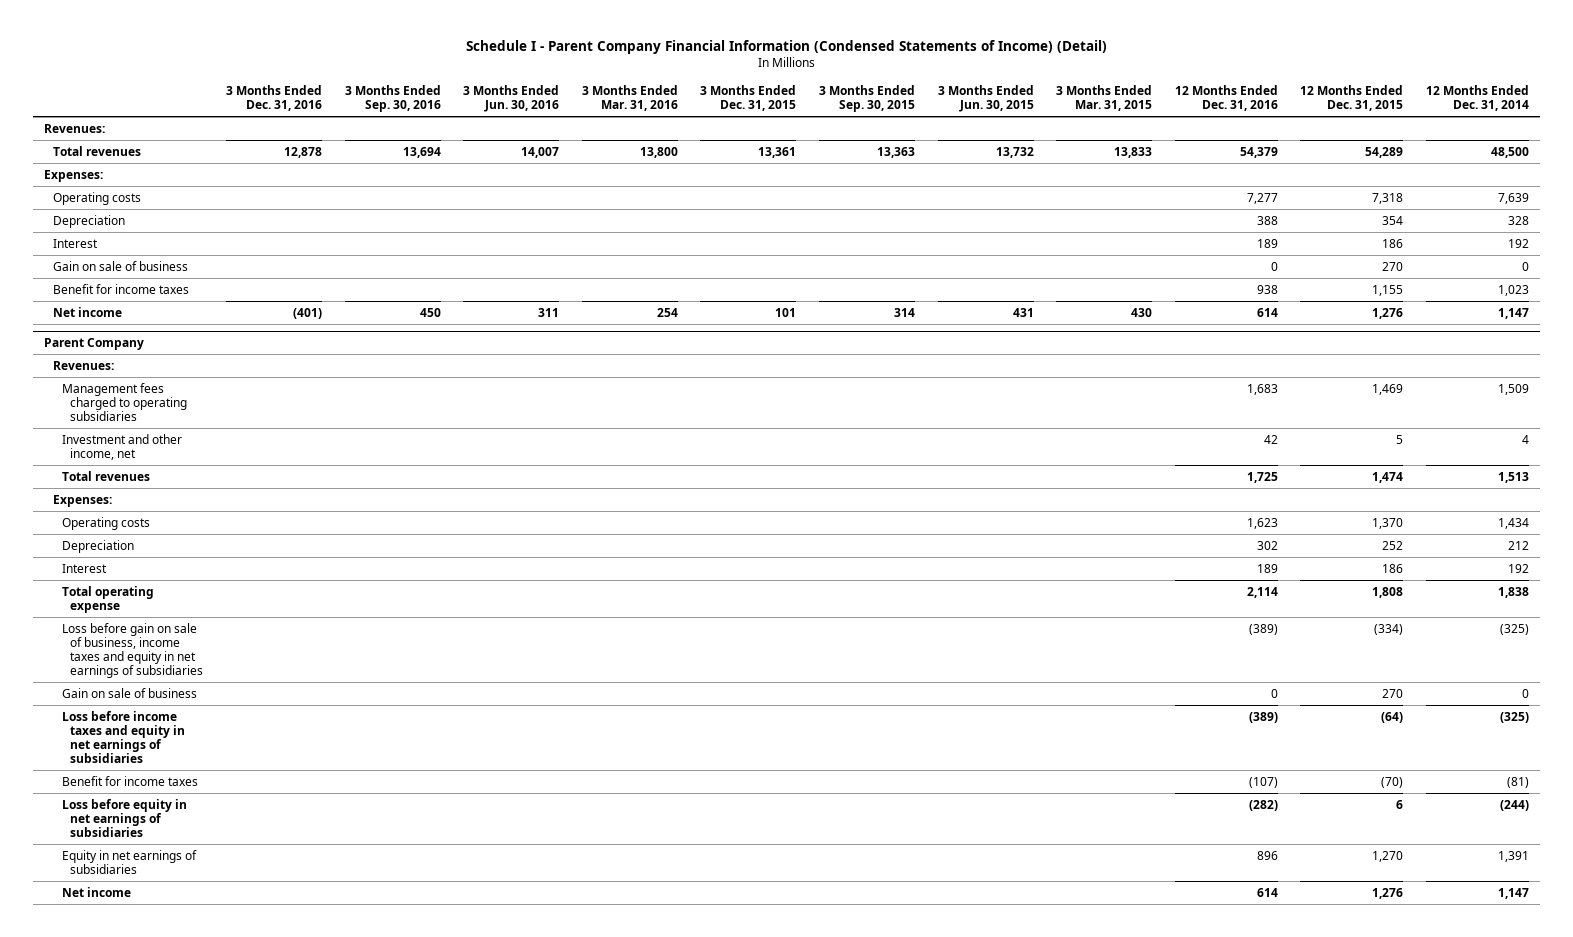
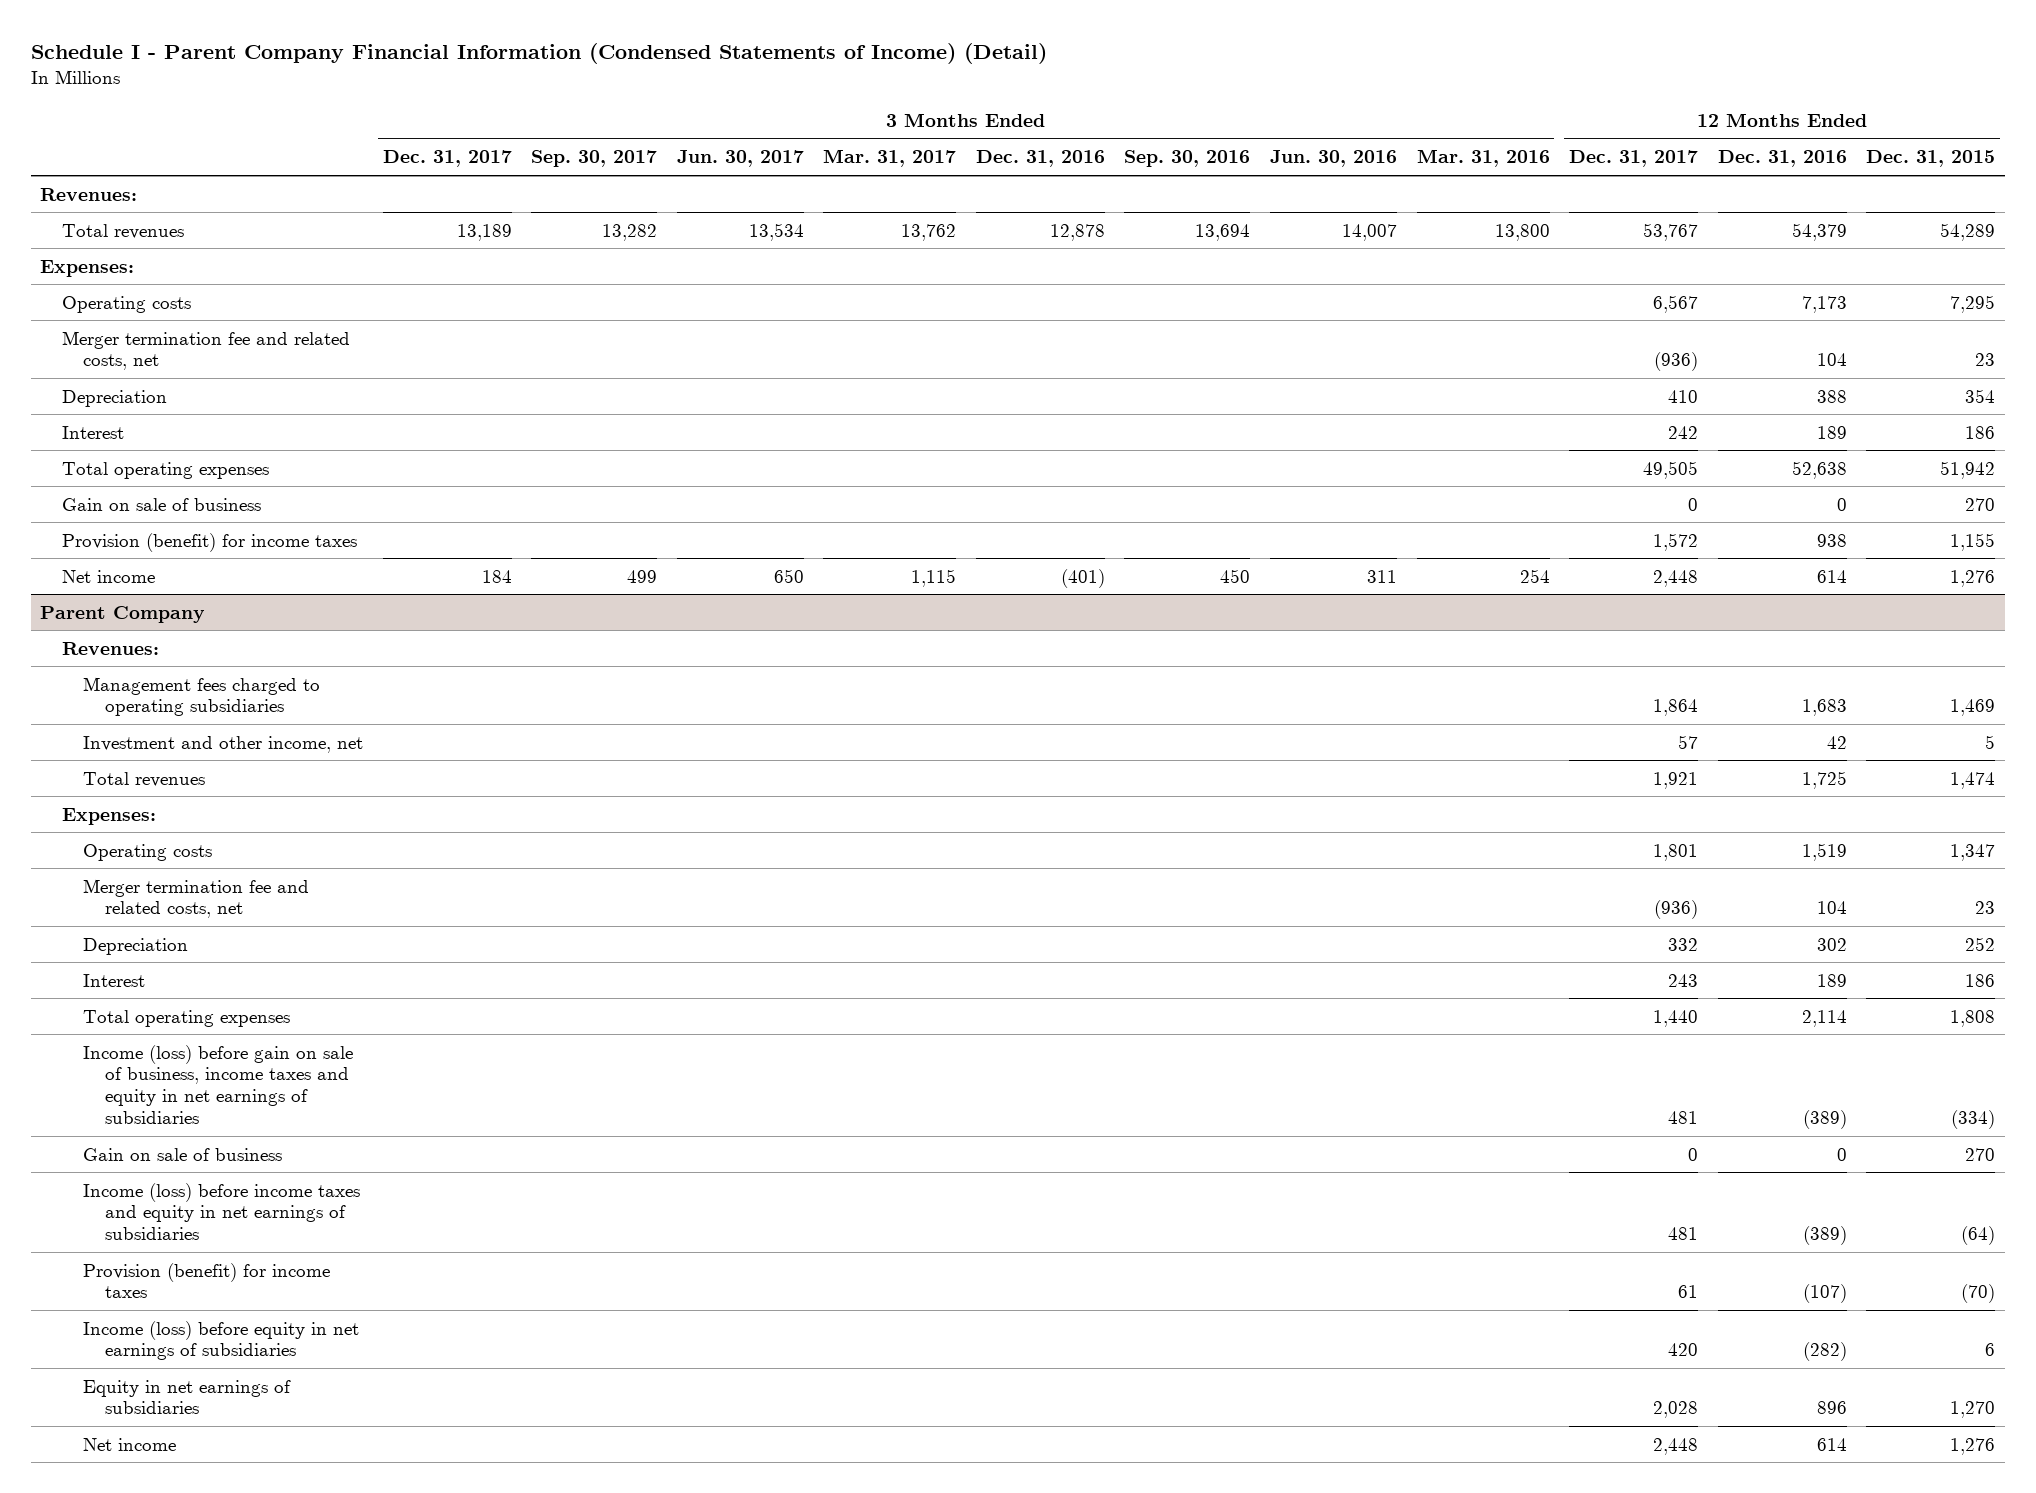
- | 3 Months Ended Dec. 31, 2016 | 3 Months Ended Sep. 30, 2016 | 3 Months Ended Jun. 30, 2016 | 3 Months Ended Mar. 31, 2016 | 3 Months Ended Dec. 31, 2015 | 3 Months Ended Sep. 30, 2015 | 3 Months Ended Jun. 30, 2015 | 3 Months Ended Mar. 31, 2015 | 12 Months Ended Dec. 31, 2016 | 12 Months Ended Dec. 31, 2015 | 12 Months Ended Dec. 31, 2014
+ | 3 Months Ended Dec. 31, 2017 | 3 Months Ended Sep. 30, 2017 | 3 Months Ended Jun. 30, 2017 | 3 Months Ended Mar. 31, 2017 | 3 Months Ended Dec. 31, 2016 | 3 Months Ended Sep. 30, 2016 | 3 Months Ended Jun. 30, 2016 | 3 Months Ended Mar. 31, 2016 | 12 Months Ended Dec. 31, 2017 | 12 Months Ended Dec. 31, 2016 | 12 Months Ended Dec. 31, 2015
- Operating costs | | | | | | | | | 7,277 | 7,318 | 7,639
+ Operating costs | | | | | | | | | 6,567 | 7,173 | 7,295
+ Merger termination fee and related costs, net | | | | | | | | | (936) | 104 | 23
+ Total operating expenses | | | | | | | | | 49,505 | 52,638 | 51,942
- Benefit for income taxes | | | | | | | | | 938 | 1,155 | 1,023
+ Provision (benefit) for income taxes | | | | | | | | | 1,572 | 938 | 1,155
@ Parent Company
- Operating costs | | | | | | | | | 1,623 | 1,370 | 1,434
+ Operating costs | | | | | | | | | 1,801 | 1,519 | 1,347
+ Merger termination fee and related costs, net | | | | | | | | | (936) | 104 | 23
- Total operating expense | | | | | | | | | 2,114 | 1,808 | 1,838
- Loss before gain on sale of business, income taxes and equity in net earnings of subsidiaries | | | | | | | | | (389) | (334) | (325)
+ Total operating expenses | | | | | | | | | 1,440 | 2,114 | 1,808
+ Income (loss) before gain on sale of business, income taxes and equity in net earnings of subsidiaries | | | | | | | | | 481 | (389) | (334)
- Loss before income taxes and equity in net earnings of subsidiaries | | | | | | | | | (389) | (64) | (325)
- Benefit for income taxes | | | | | | | | | (107) | (70) | (81)
- Loss before equity in net earnings of subsidiaries | | | | | | | | | (282) | 6 | (244)
+ Income (loss) before income taxes and equity in net earnings of subsidiaries | | | | | | | | | 481 | (389) | (64)
+ Provision (benefit) for income taxes | | | | | | | | | 61 | (107) | (70)
+ Income (loss) before equity in net earnings of subsidiaries | | | | | | | | | 420 | (282) | 6

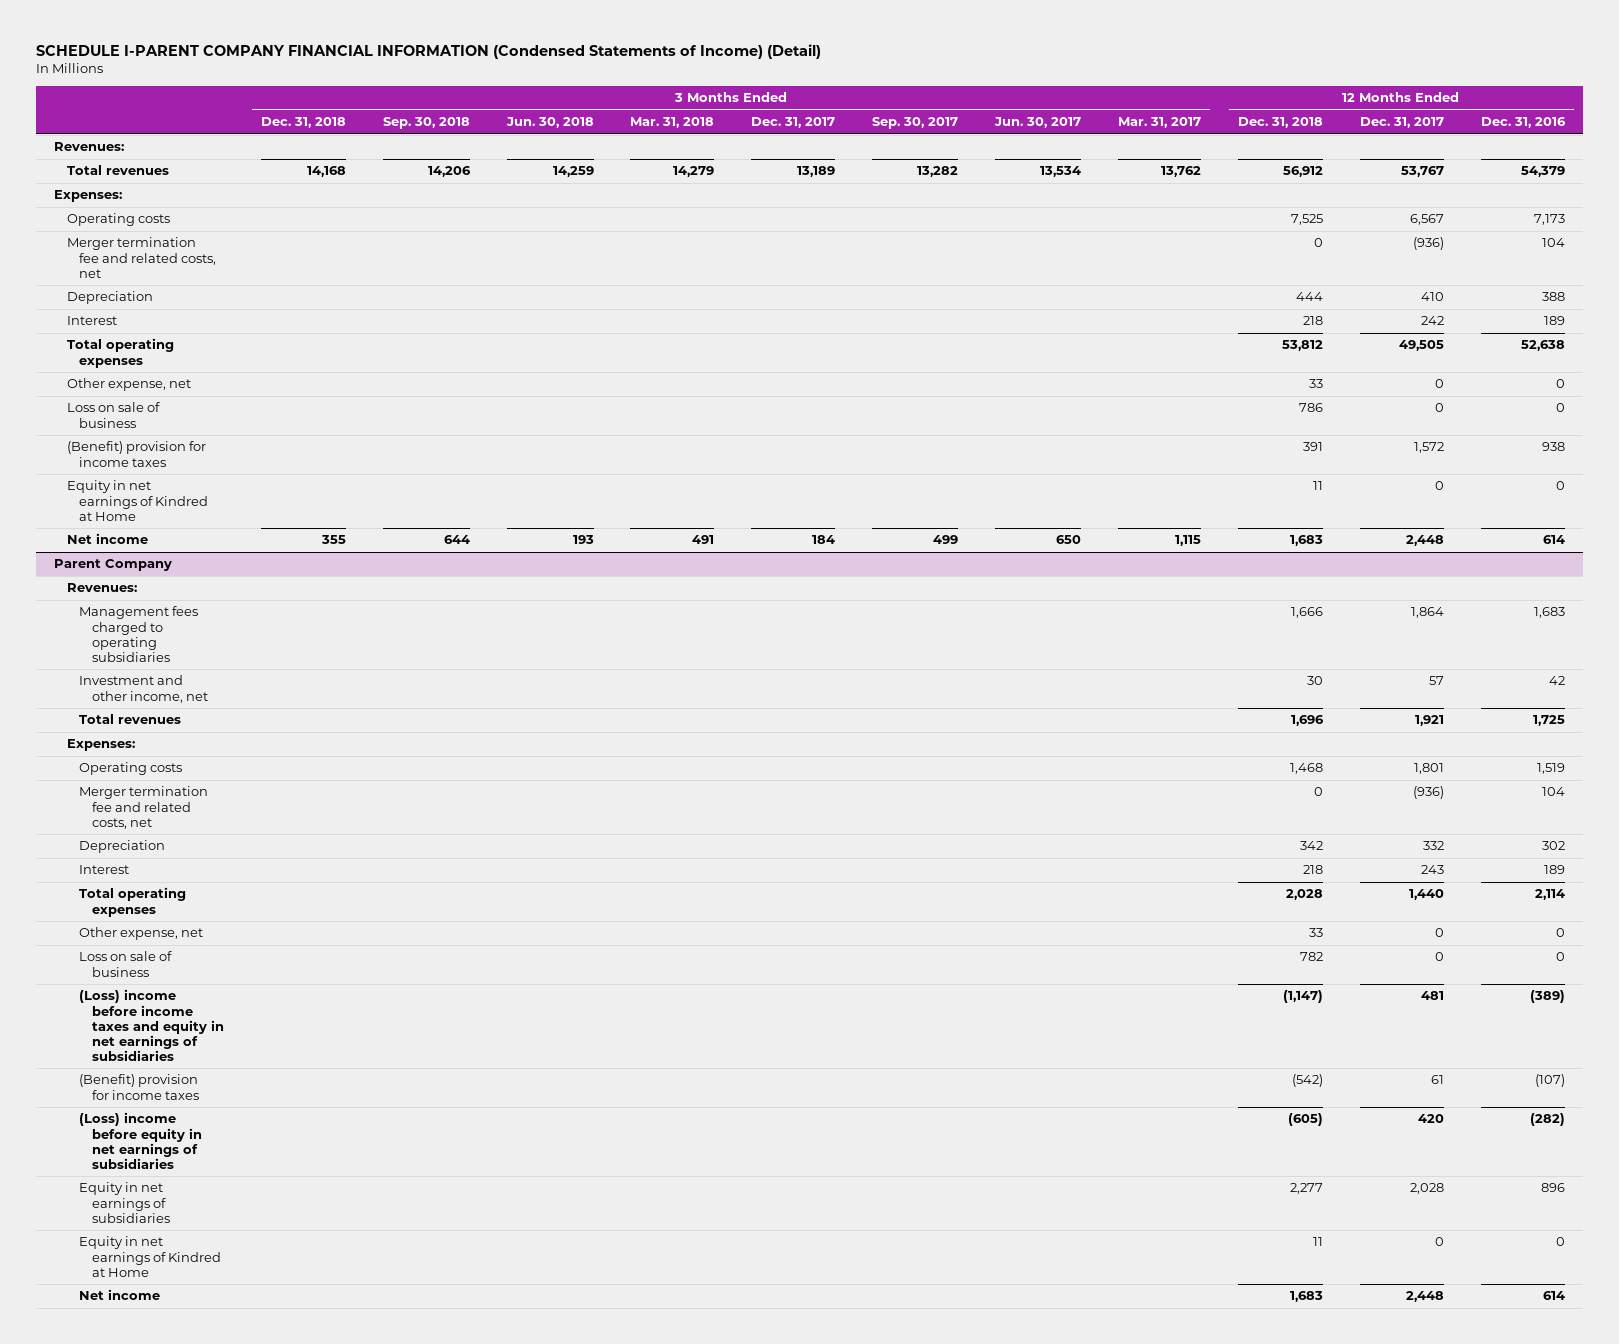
- Schedule I - Parent Company Financial Information (Condensed Statements of Income) (Detail)
+ SCHEDULE I-PARENT COMPANY FINANCIAL INFORMATION (Condensed Statements of Income) (Detail)
- | 3 Months Ended Dec. 31, 2017 | 3 Months Ended Sep. 30, 2017 | 3 Months Ended Jun. 30, 2017 | 3 Months Ended Mar. 31, 2017 | 3 Months Ended Dec. 31, 2016 | 3 Months Ended Sep. 30, 2016 | 3 Months Ended Jun. 30, 2016 | 3 Months Ended Mar. 31, 2016 | 12 Months Ended Dec. 31, 2017 | 12 Months Ended Dec. 31, 2016 | 12 Months Ended Dec. 31, 2015
+ | 3 Months Ended Dec. 31, 2018 | 3 Months Ended Sep. 30, 2018 | 3 Months Ended Jun. 30, 2018 | 3 Months Ended Mar. 31, 2018 | 3 Months Ended Dec. 31, 2017 | 3 Months Ended Sep. 30, 2017 | 3 Months Ended Jun. 30, 2017 | 3 Months Ended Mar. 31, 2017 | 12 Months Ended Dec. 31, 2018 | 12 Months Ended Dec. 31, 2017 | 12 Months Ended Dec. 31, 2016
- Gain on sale of business | | | | | | | | | 0 | 0 | 270
- Provision (benefit) for income taxes | | | | | | | | | 1,572 | 938 | 1,155
+ Other expense, net | | | | | | | | | 33 | 0 | 0
+ Loss on sale of business | | | | | | | | | 786 | 0 | 0
+ (Benefit) provision for income taxes | | | | | | | | | 391 | 1,572 | 938
+ Equity in net earnings of Kindred at Home | | | | | | | | | 11 | 0 | 0
@ Parent Company
- Income (loss) before gain on sale of business, income taxes and equity in net earnings of subsidiaries | | | | | | | | | 481 | (389) | (334)
- Gain on sale of business | | | | | | | | | 0 | 0 | 270
- Income (loss) before income taxes and equity in net earnings of subsidiaries | | | | | | | | | 481 | (389) | (64)
- Provision (benefit) for income taxes | | | | | | | | | 61 | (107) | (70)
- Income (loss) before equity in net earnings of subsidiaries | | | | | | | | | 420 | (282) | 6
+ Other expense, net | | | | | | | | | 33 | 0 | 0
+ Loss on sale of business | | | | | | | | | 782 | 0 | 0
+ (Loss) income before income taxes and equity in net earnings of subsidiaries | | | | | | | | | (1,147) | 481 | (389)
+ (Benefit) provision for income taxes | | | | | | | | | (542) | 61 | (107)
+ (Loss) income before equity in net earnings of subsidiaries | | | | | | | | | (605) | 420 | (282)
+ Equity in net earnings of Kindred at Home | | | | | | | | | 11 | 0 | 0

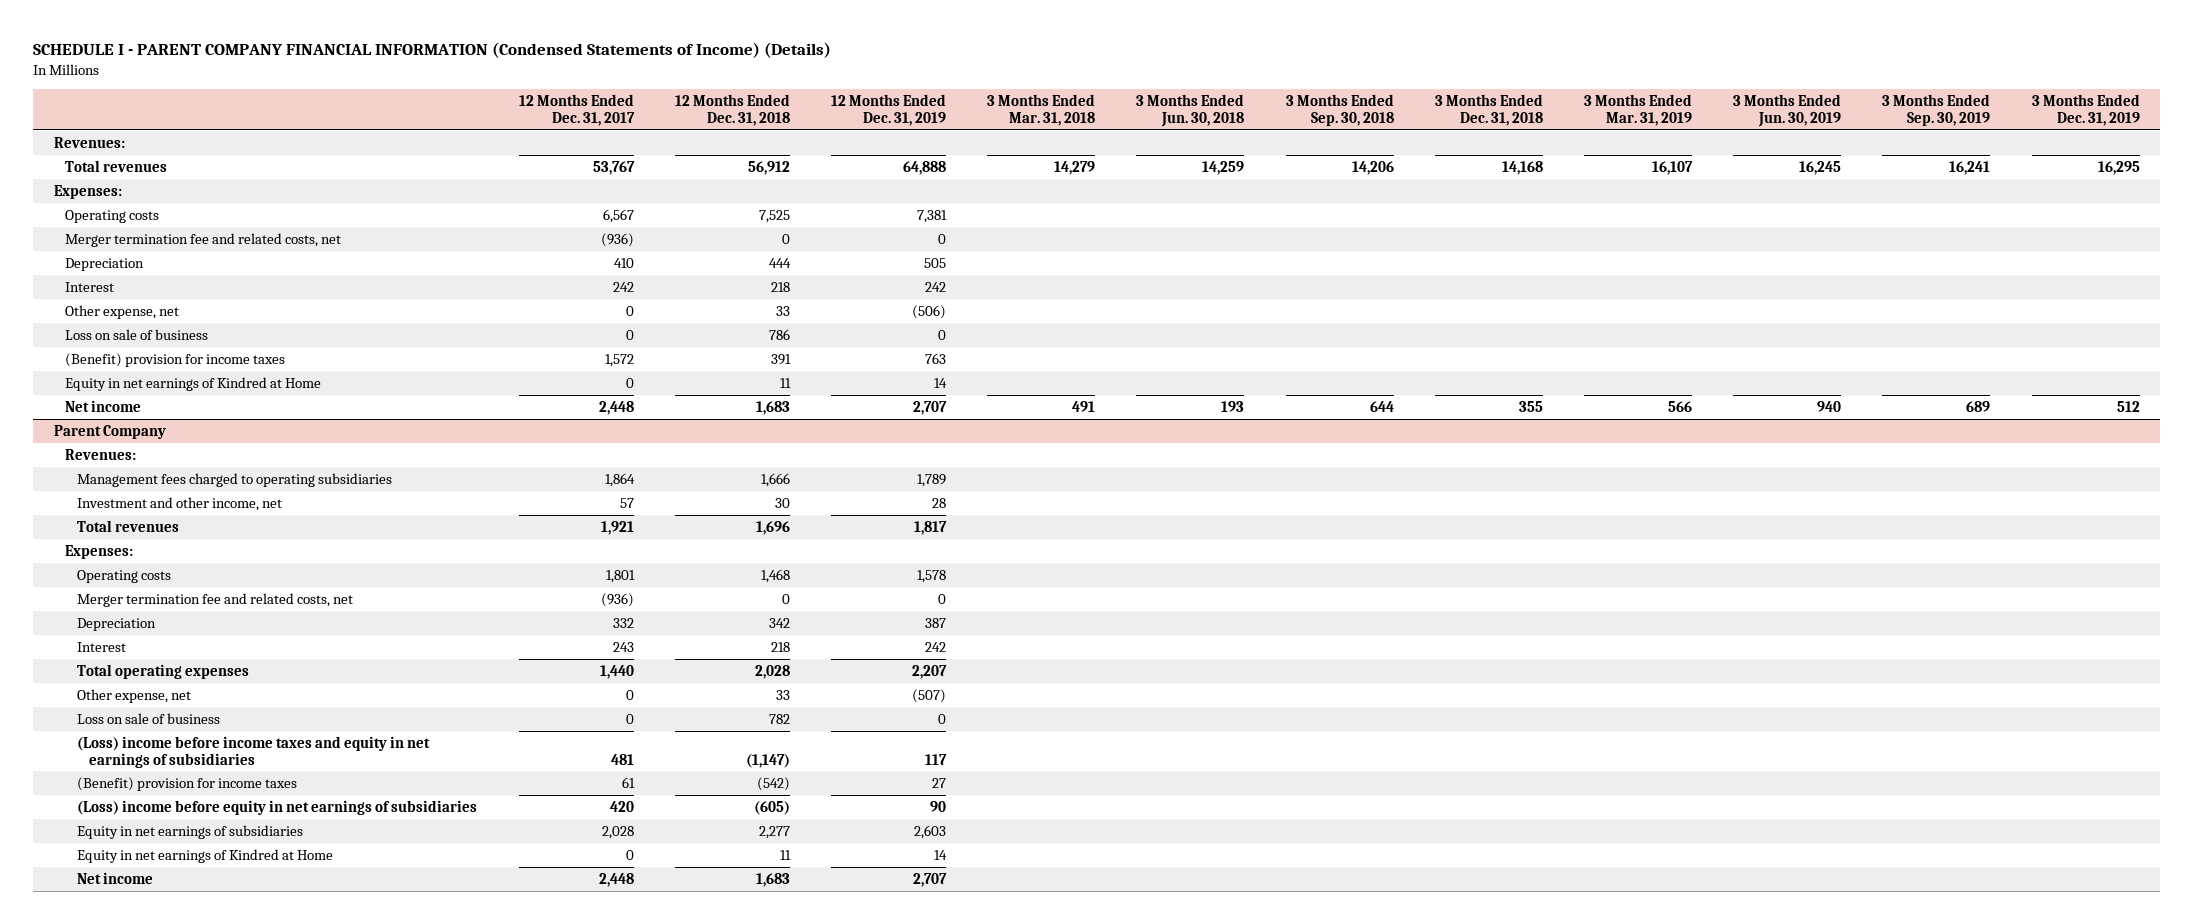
- SCHEDULE I-PARENT COMPANY FINANCIAL INFORMATION (Condensed Statements of Income) (Detail)
+ SCHEDULE I - PARENT COMPANY FINANCIAL INFORMATION (Condensed Statements of Income) (Details)
- | 3 Months Ended Dec. 31, 2018 | 3 Months Ended Sep. 30, 2018 | 3 Months Ended Jun. 30, 2018 | 3 Months Ended Mar. 31, 2018 | 3 Months Ended Dec. 31, 2017 | 3 Months Ended Sep. 30, 2017 | 3 Months Ended Jun. 30, 2017 | 3 Months Ended Mar. 31, 2017 | 12 Months Ended Dec. 31, 2018 | 12 Months Ended Dec. 31, 2017 | 12 Months Ended Dec. 31, 2016
+ | 12 Months Ended Dec. 31, 2017 | 12 Months Ended Dec. 31, 2018 | 12 Months Ended Dec. 31, 2019 | 3 Months Ended Mar. 31, 2018 | 3 Months Ended Jun. 30, 2018 | 3 Months Ended Sep. 30, 2018 | 3 Months Ended Dec. 31, 2018 | 3 Months Ended Mar. 31, 2019 | 3 Months Ended Jun. 30, 2019 | 3 Months Ended Sep. 30, 2019 | 3 Months Ended Dec. 31, 2019
- Total operating expenses | | | | | | | | | 53,812 | 49,505 | 52,638

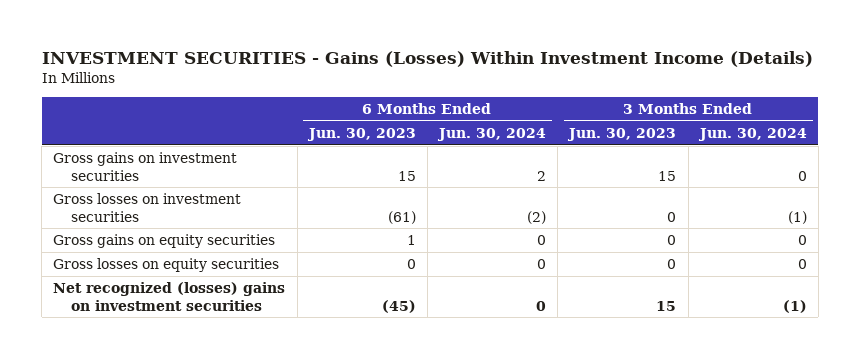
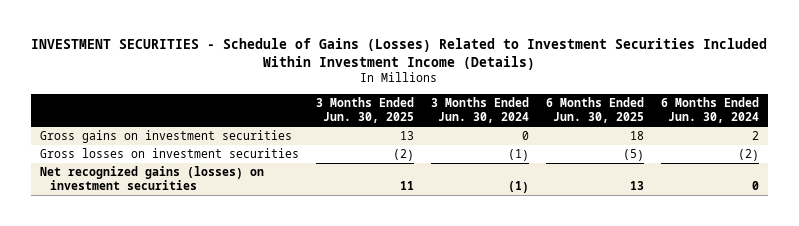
- INVESTMENT SECURITIES - Gains (Losses) Within Investment Income (Details)
+ INVESTMENT SECURITIES - Schedule of Gains (Losses) Related to Investment Securities Included Within Investment Income (Details)
- | 6 Months Ended Jun. 30, 2023 | 6 Months Ended Jun. 30, 2024 | 3 Months Ended Jun. 30, 2023 | 3 Months Ended Jun. 30, 2024
+ | 3 Months Ended Jun. 30, 2025 | 3 Months Ended Jun. 30, 2024 | 6 Months Ended Jun. 30, 2025 | 6 Months Ended Jun. 30, 2024
- Gross gains on equity securities | 1 | 0 | 0 | 0
- Gross losses on equity securities | 0 | 0 | 0 | 0
- Net recognized (losses) gains on investment securities | (45) | 0 | 15 | (1)
+ Net recognized gains (losses) on investment securities | 11 | (1) | 13 | 0

